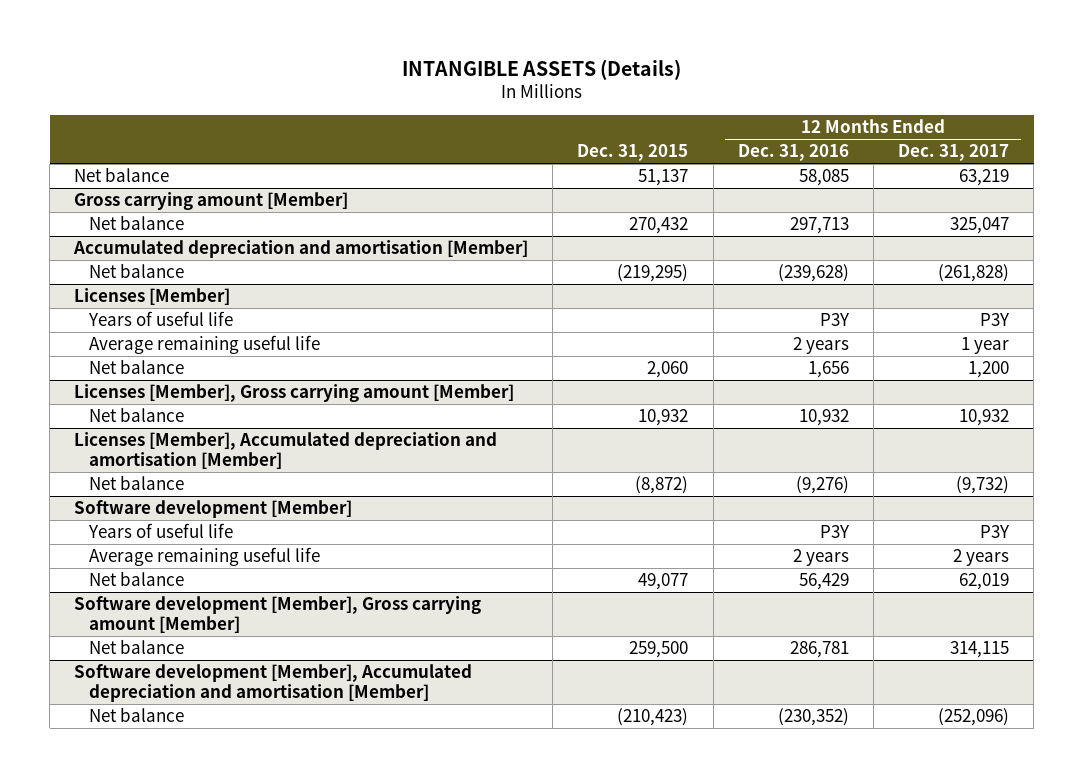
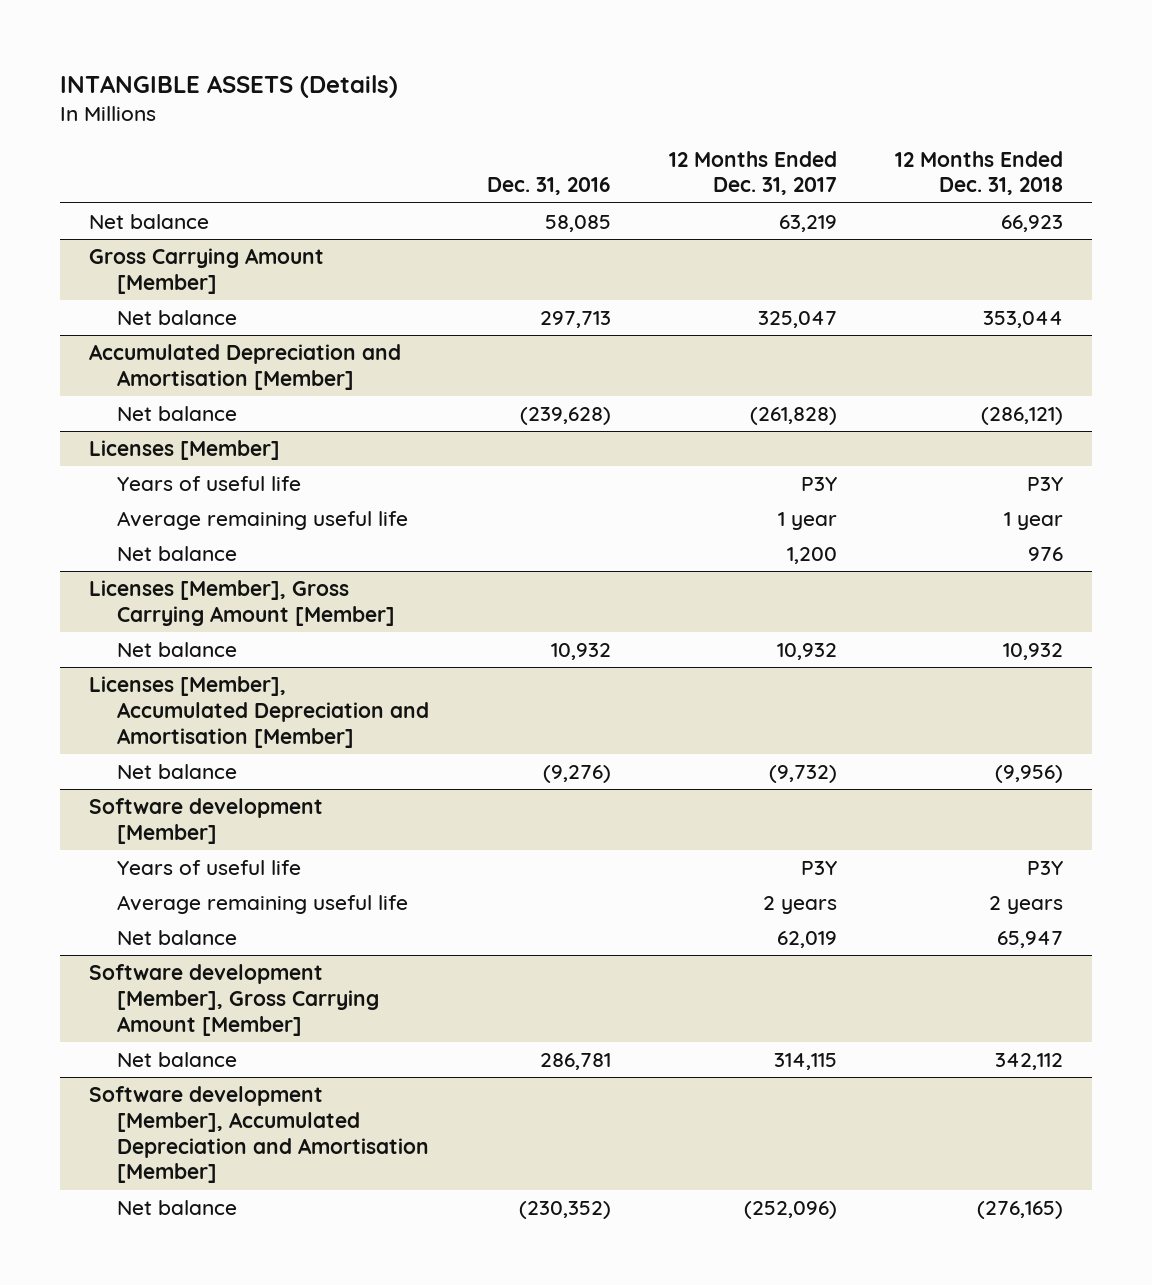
- | Dec. 31, 2015 | 12 Months Ended Dec. 31, 2016 | 12 Months Ended Dec. 31, 2017
+ | Dec. 31, 2016 | 12 Months Ended Dec. 31, 2017 | 12 Months Ended Dec. 31, 2018
- Gross carrying amount [Member]
+ Gross Carrying Amount [Member]
- Accumulated depreciation and amortisation [Member]
+ Accumulated Depreciation and Amortisation [Member]
- Licenses [Member], Gross carrying amount [Member]
+ Licenses [Member], Gross Carrying Amount [Member]
- Licenses [Member], Accumulated depreciation and amortisation [Member]
+ Licenses [Member], Accumulated Depreciation and Amortisation [Member]
- Software development [Member], Gross carrying amount [Member]
+ Software development [Member], Gross Carrying Amount [Member]
- Software development [Member], Accumulated depreciation and amortisation [Member]
+ Software development [Member], Accumulated Depreciation and Amortisation [Member]

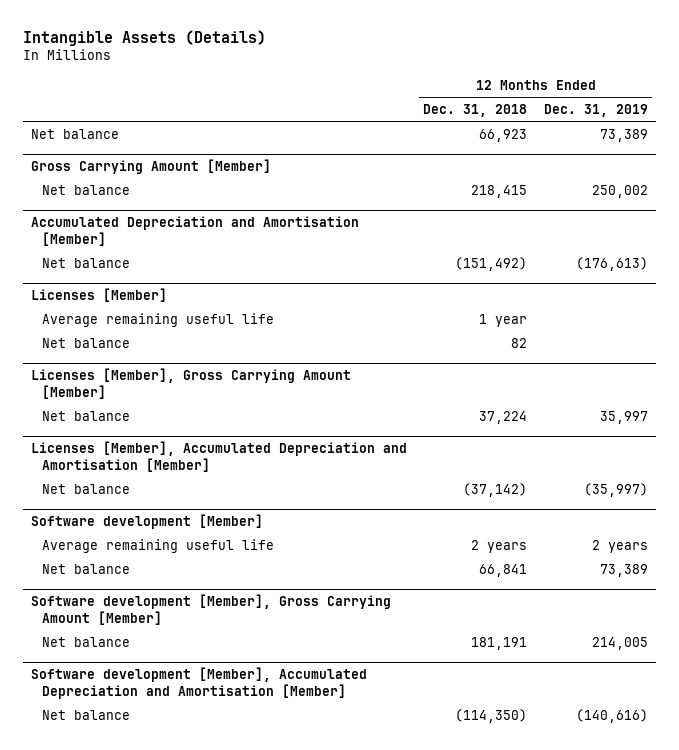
- INTANGIBLE ASSETS (Details)
+ Intangible Assets (Details)
- | Dec. 31, 2016 | 12 Months Ended Dec. 31, 2017 | 12 Months Ended Dec. 31, 2018
+ | 12 Months Ended Dec. 31, 2018 | 12 Months Ended Dec. 31, 2019
@ Gross Carrying Amount [Member]
- Net balance | 297,713 | 325,047 | 353,044
+ Net balance | 218,415 | 250,002
@ Accumulated Depreciation and Amortisation [Member]
- Net balance | (239,628) | (261,828) | (286,121)
+ Net balance | (151,492) | (176,613)
@ Licenses [Member]
- Years of useful life | | P3Y | P3Y
- Net balance | | 1,200 | 976
+ Net balance | 82 |
@ Licenses [Member], Gross Carrying Amount [Member]
- Net balance | 10,932 | 10,932 | 10,932
+ Net balance | 37,224 | 35,997
@ Licenses [Member], Accumulated Depreciation and Amortisation [Member]
- Net balance | (9,276) | (9,732) | (9,956)
+ Net balance | (37,142) | (35,997)
@ Software development [Member]
- Years of useful life | | P3Y | P3Y
- Net balance | | 62,019 | 65,947
+ Net balance | 66,841 | 73,389
@ Software development [Member], Gross Carrying Amount [Member]
- Net balance | 286,781 | 314,115 | 342,112
+ Net balance | 181,191 | 214,005
@ Software development [Member], Accumulated Depreciation and Amortisation [Member]
- Net balance | (230,352) | (252,096) | (276,165)
+ Net balance | (114,350) | (140,616)

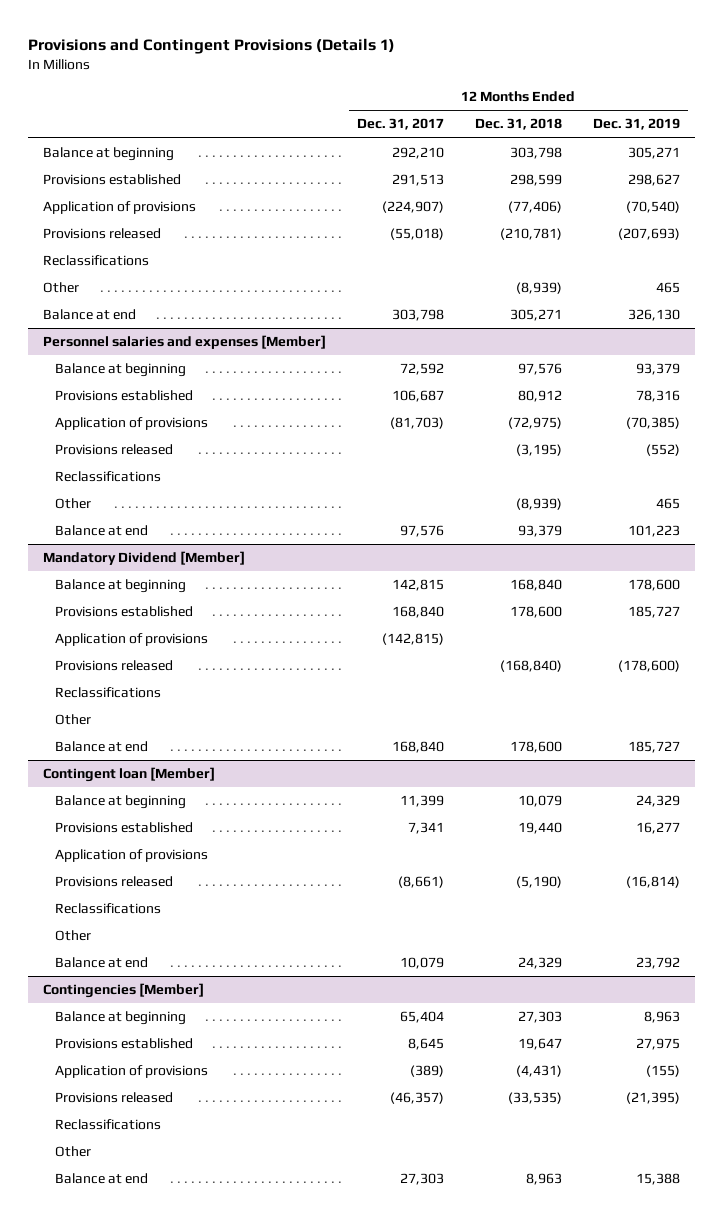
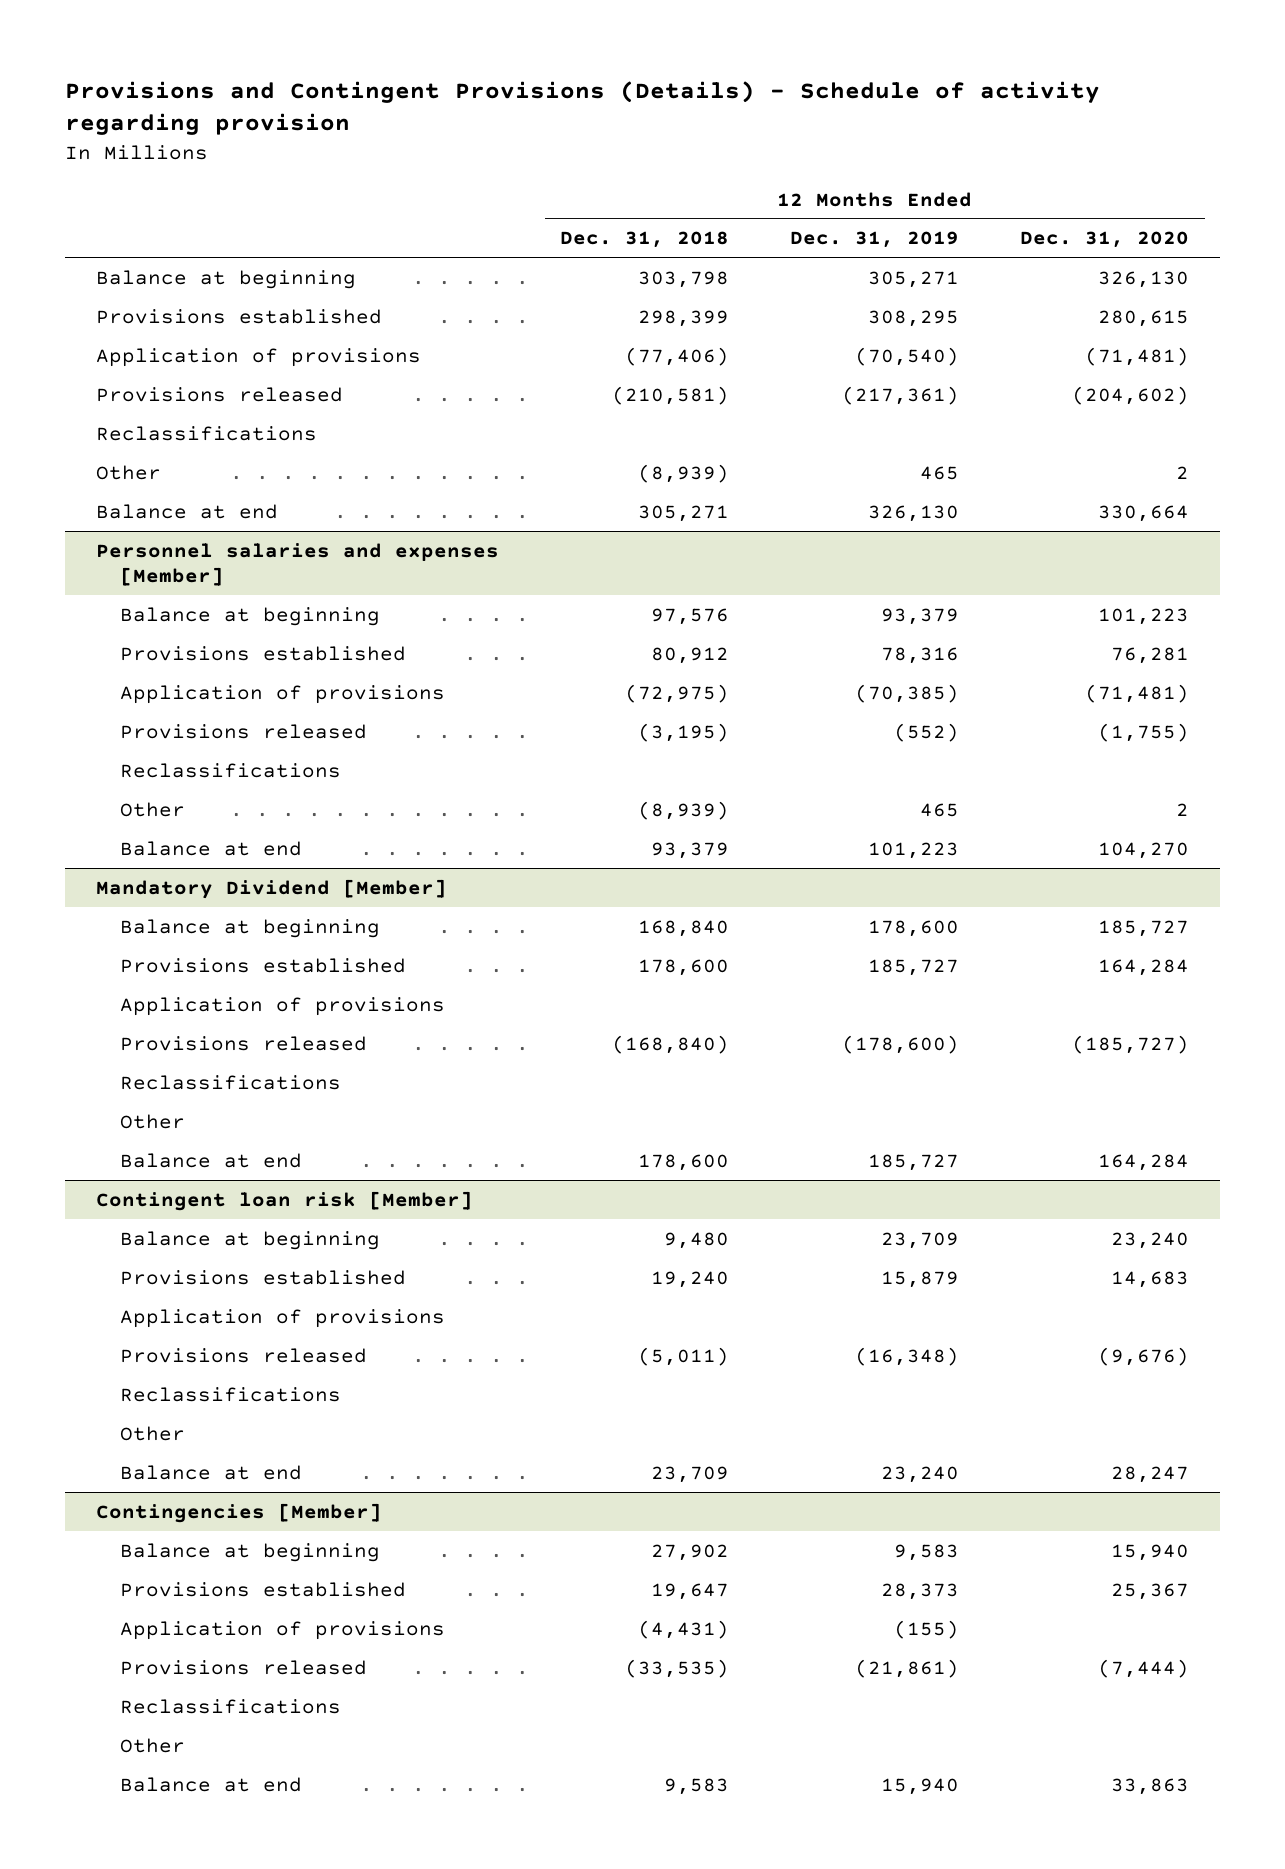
- Provisions and Contingent Provisions (Details 1)
+ Provisions and Contingent Provisions (Details) - Schedule of activity regarding provision
- | 12 Months Ended Dec. 31, 2017 | 12 Months Ended Dec. 31, 2018 | 12 Months Ended Dec. 31, 2019
+ | 12 Months Ended Dec. 31, 2018 | 12 Months Ended Dec. 31, 2019 | 12 Months Ended Dec. 31, 2020
- Provisions established | 291,513 | 298,599 | 298,627
+ Provisions established | 298,399 | 308,295 | 280,615
- Provisions released | (55,018) | (210,781) | (207,693)
+ Provisions released | (210,581) | (217,361) | (204,602)
- Contingent loan [Member]
- Balance at beginning | 11,399 | 10,079 | 24,329
- Provisions established | 7,341 | 19,440 | 16,277
+ Contingent loan risk [Member]
+ Balance at beginning | 9,480 | 23,709 | 23,240
+ Provisions established | 19,240 | 15,879 | 14,683
- Provisions released | (8,661) | (5,190) | (16,814)
+ Provisions released | (5,011) | (16,348) | (9,676)
- Balance at end | 10,079 | 24,329 | 23,792
+ Balance at end | 23,709 | 23,240 | 28,247
@ Contingencies [Member]
- Balance at beginning | 65,404 | 27,303 | 8,963
- Provisions established | 8,645 | 19,647 | 27,975
+ Balance at beginning | 27,902 | 9,583 | 15,940
+ Provisions established | 19,647 | 28,373 | 25,367
- Provisions released | (46,357) | (33,535) | (21,395)
+ Provisions released | (33,535) | (21,861) | (7,444)
- Balance at end | 27,303 | 8,963 | 15,388
+ Balance at end | 9,583 | 15,940 | 33,863

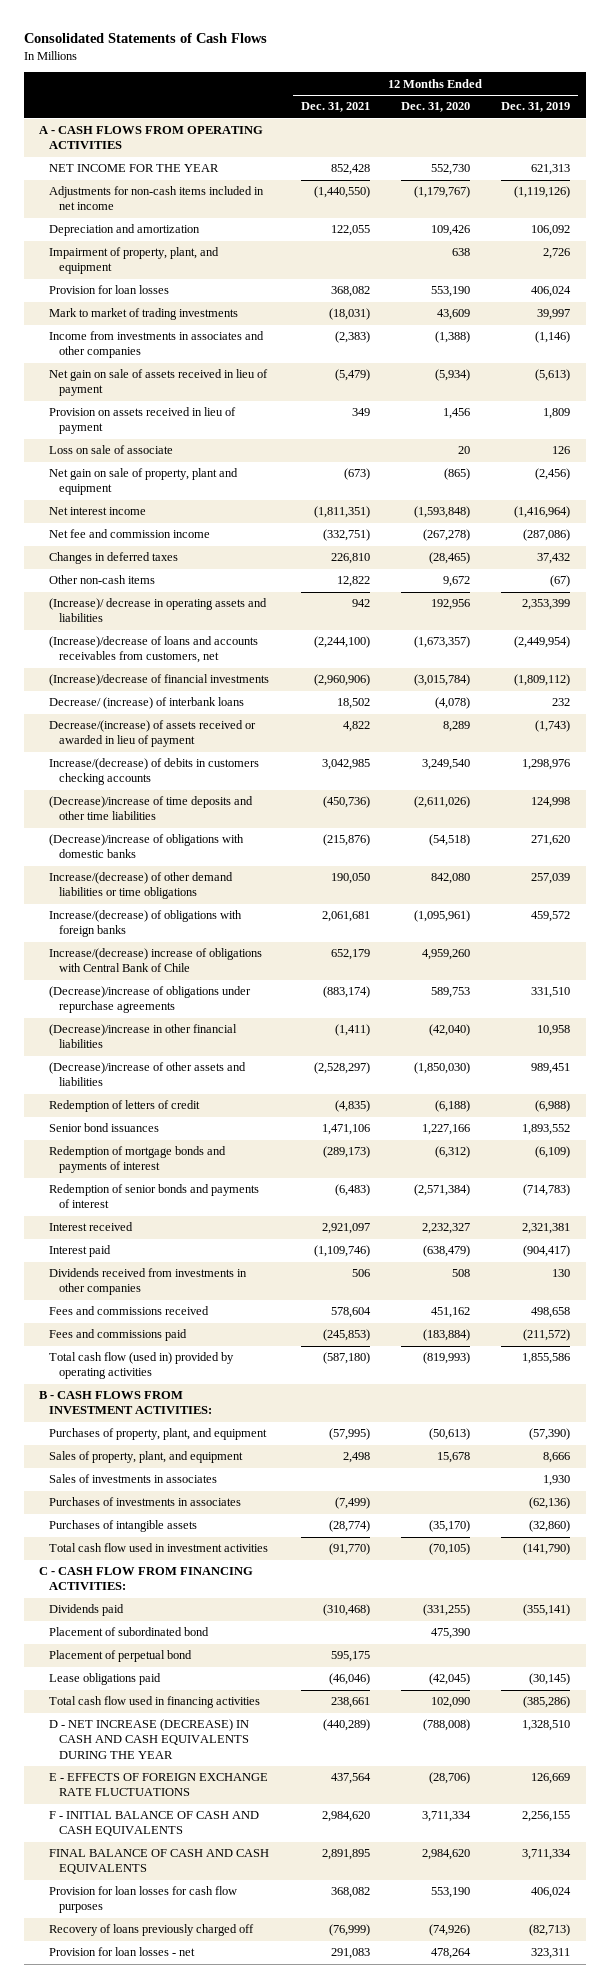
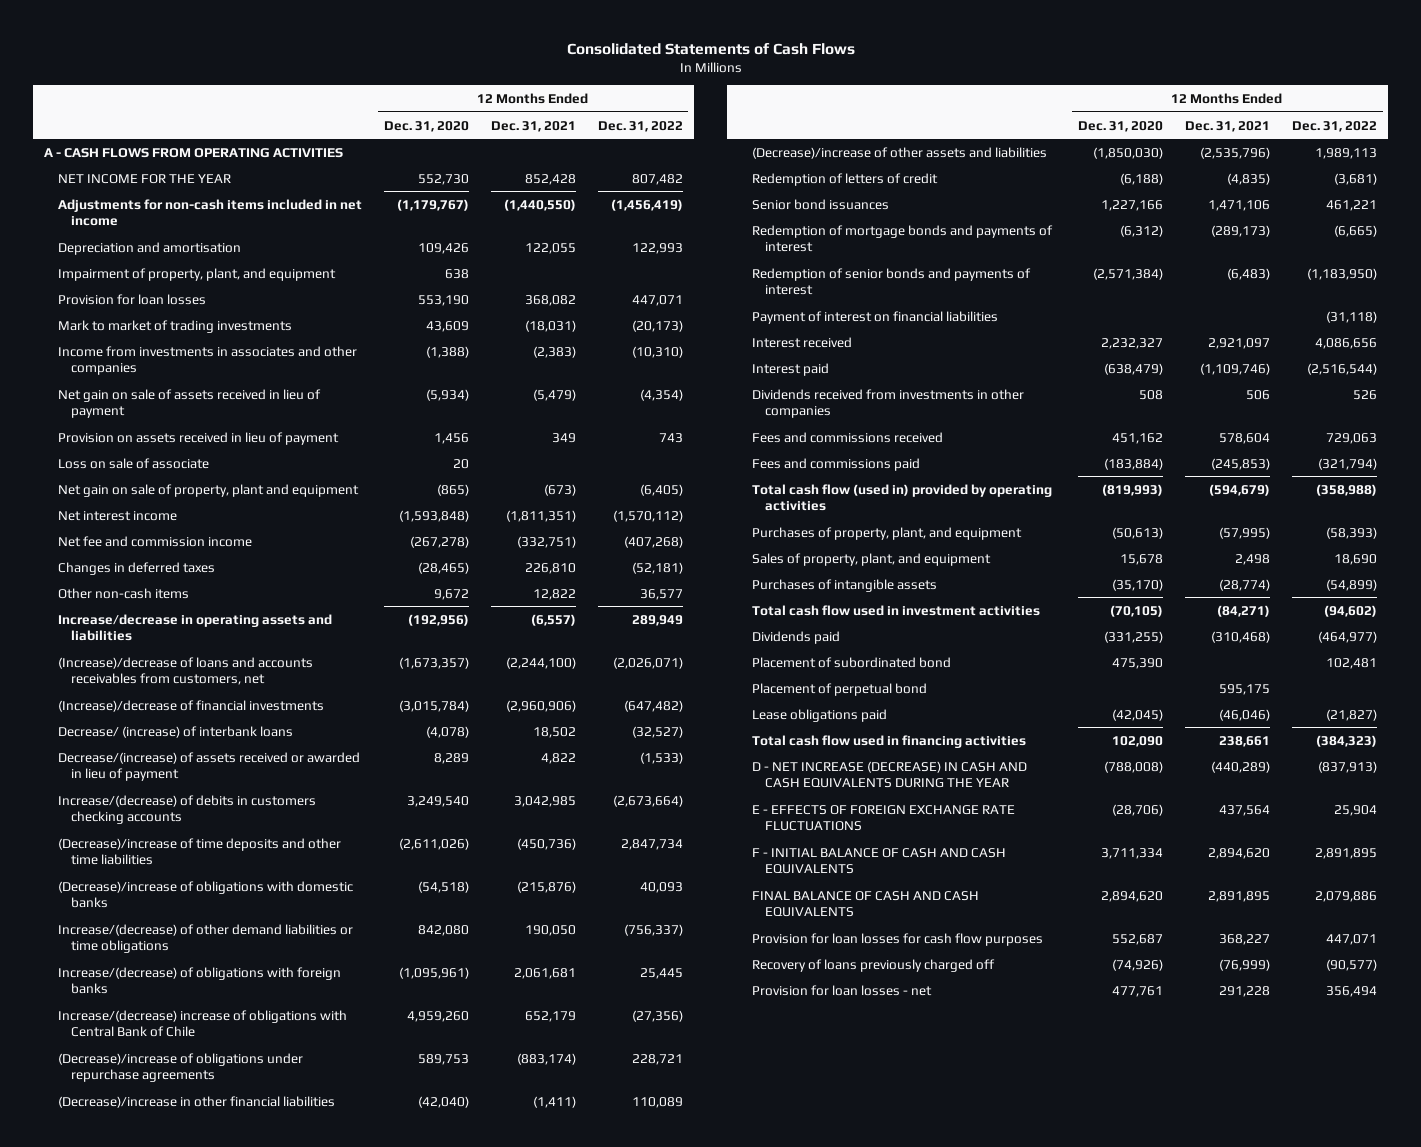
- | 12 Months Ended Dec. 31, 2021 | 12 Months Ended Dec. 31, 2020 | 12 Months Ended Dec. 31, 2019
+ | 12 Months Ended Dec. 31, 2020 | 12 Months Ended Dec. 31, 2021 | 12 Months Ended Dec. 31, 2022
- Depreciation and amortization | 122,055 | 109,426 | 106,092
+ Depreciation and amortisation | 109,426 | 122,055 | 122,993
- (Increase)/ decrease in operating assets and liabilities | 942 | 192,956 | 2,353,399
+ Increase/decrease in operating assets and liabilities | (192,956) | (6,557) | 289,949
- (Decrease)/increase of other assets and liabilities | (2,528,297) | (1,850,030) | 989,451
+ (Decrease)/increase of other assets and liabilities | (1,850,030) | (2,535,796) | 1,989,113
+ Payment of interest on financial liabilities | | | (31,118)
- Total cash flow (used in) provided by operating activities | (587,180) | (819,993) | 1,855,586
- B - CASH FLOWS FROM INVESTMENT ACTIVITIES:
+ Total cash flow (used in) provided by operating activities | (819,993) | (594,679) | (358,988)
- Sales of investments in associates | | | 1,930
- Purchases of investments in associates | (7,499) | | (62,136)
- Total cash flow used in investment activities | (91,770) | (70,105) | (141,790)
- C - CASH FLOW FROM FINANCING ACTIVITIES:
+ Total cash flow used in investment activities | (70,105) | (84,271) | (94,602)
- F - INITIAL BALANCE OF CASH AND CASH EQUIVALENTS | 2,984,620 | 3,711,334 | 2,256,155
- FINAL BALANCE OF CASH AND CASH EQUIVALENTS | 2,891,895 | 2,984,620 | 3,711,334
- Provision for loan losses for cash flow purposes | 368,082 | 553,190 | 406,024
+ F - INITIAL BALANCE OF CASH AND CASH EQUIVALENTS | 3,711,334 | 2,894,620 | 2,891,895
+ FINAL BALANCE OF CASH AND CASH EQUIVALENTS | 2,894,620 | 2,891,895 | 2,079,886
+ Provision for loan losses for cash flow purposes | 552,687 | 368,227 | 447,071
- Provision for loan losses - net | 291,083 | 478,264 | 323,311
+ Provision for loan losses - net | 477,761 | 291,228 | 356,494

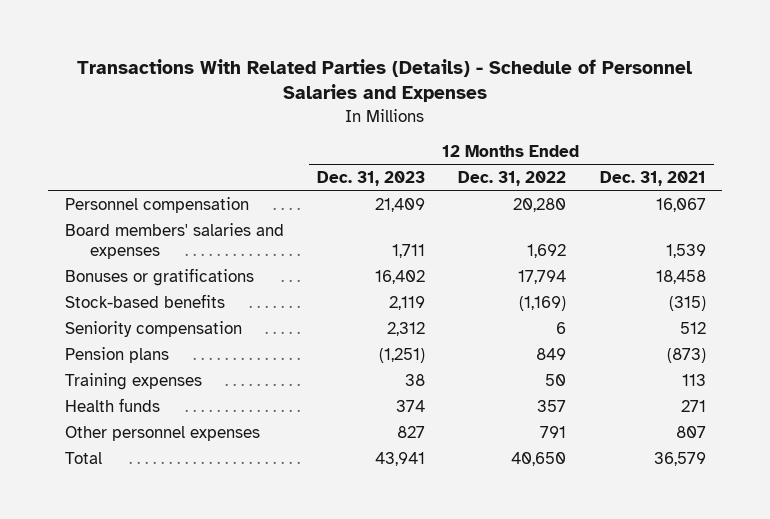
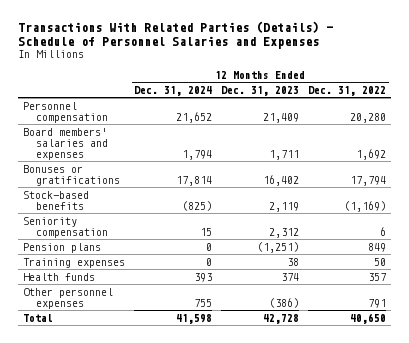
- | 12 Months Ended Dec. 31, 2023 | 12 Months Ended Dec. 31, 2022 | 12 Months Ended Dec. 31, 2021
+ | 12 Months Ended Dec. 31, 2024 | 12 Months Ended Dec. 31, 2023 | 12 Months Ended Dec. 31, 2022
- Other personnel expenses | 827 | 791 | 807
- Total | 43,941 | 40,650 | 36,579
+ Other personnel expenses | 755 | (386) | 791
+ Total | 41,598 | 42,728 | 40,650

